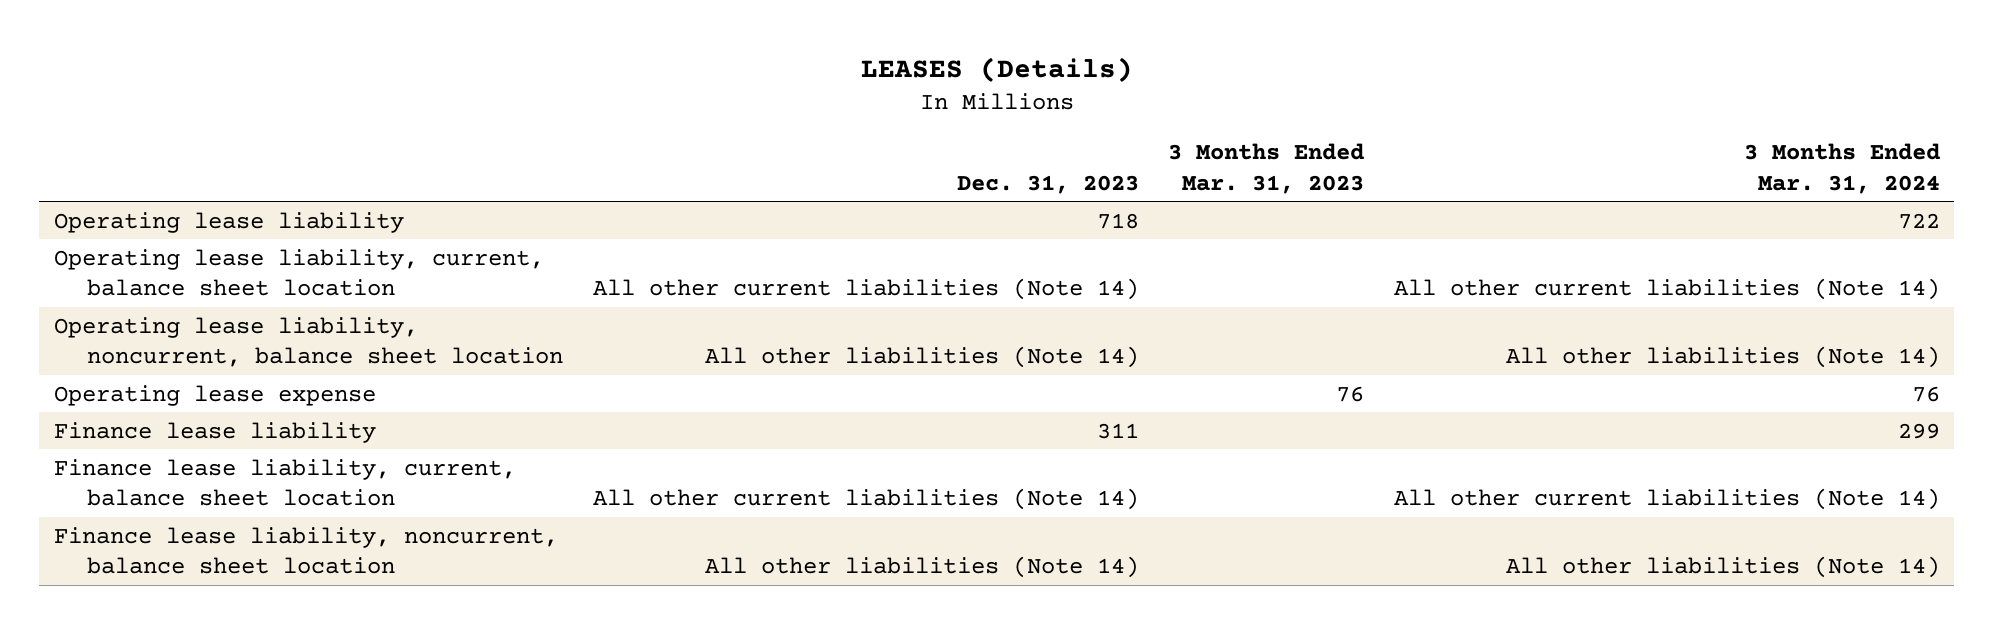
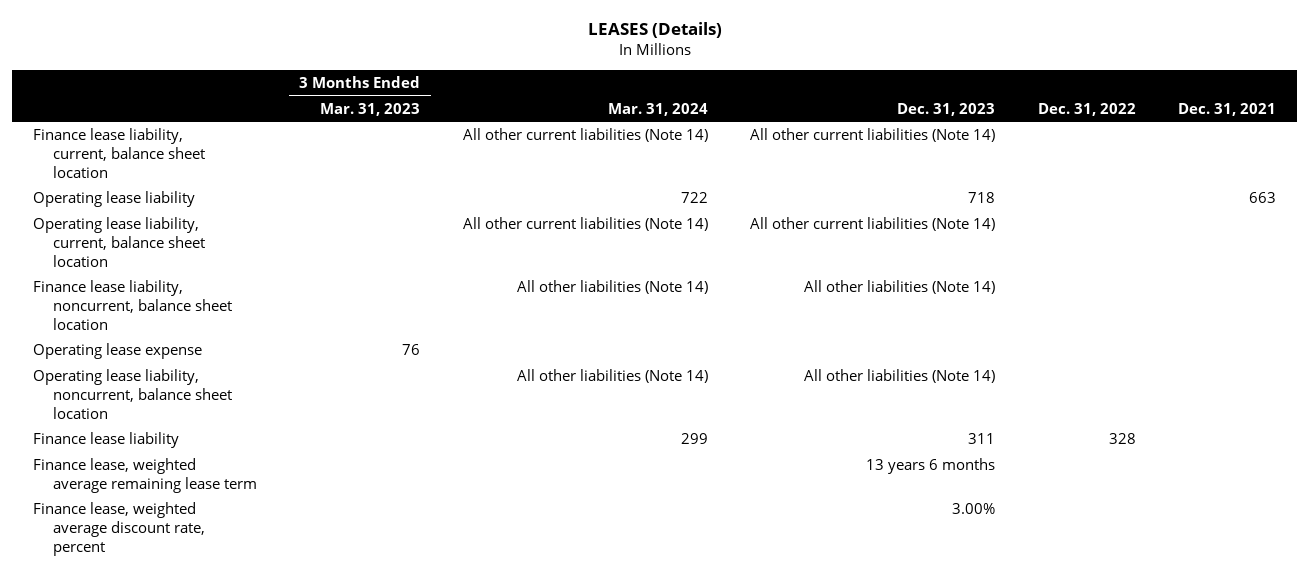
- | Dec. 31, 2023 | 3 Months Ended Mar. 31, 2023 | 3 Months Ended Mar. 31, 2024
+ | 3 Months Ended Mar. 31, 2023 | Mar. 31, 2024 | Dec. 31, 2023 | Dec. 31, 2022 | Dec. 31, 2021
moved up: Finance lease liability, current, balance sheet location | | All other current liabilities (Note 14) | All other current liabilities (Note 14) | |
moved up: Finance lease liability, noncurrent, balance sheet location | | All other liabilities (Note 14) | All other liabilities (Note 14) | |
moved down: Operating lease liability, noncurrent, balance sheet location | | All other liabilities (Note 14) | All other liabilities (Note 14) | |
+ Finance lease, weighted average remaining lease term | | | 13 years 6 months | |
+ Finance lease, weighted average discount rate, percent | | | 3.00% | |

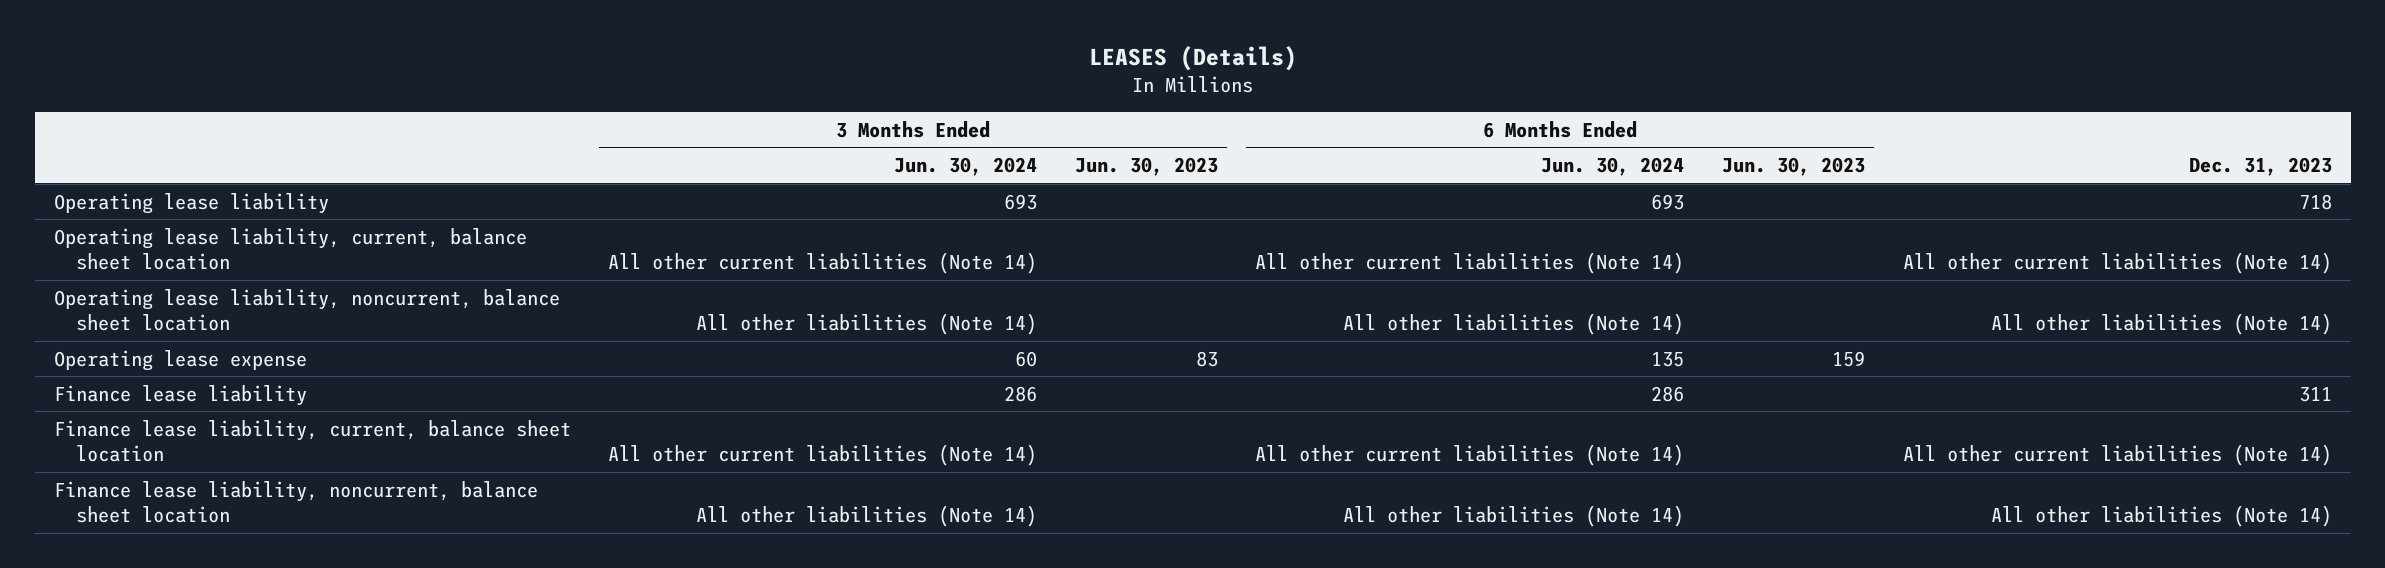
- | 3 Months Ended Mar. 31, 2023 | Mar. 31, 2024 | Dec. 31, 2023 | Dec. 31, 2022 | Dec. 31, 2021
+ | 3 Months Ended Jun. 30, 2024 | 3 Months Ended Jun. 30, 2023 | 6 Months Ended Jun. 30, 2024 | 6 Months Ended Jun. 30, 2023 | Dec. 31, 2023
moved down: Operating lease expense | 60 | 83 | 135 | 159 |
- Finance lease, weighted average remaining lease term | | | 13 years 6 months | |
- Finance lease, weighted average discount rate, percent | | | 3.00% | |
moved down: Finance lease liability, current, balance sheet location | All other current liabilities (Note 14) | | All other current liabilities (Note 14) | | All other current liabilities (Note 14)
moved down: Finance lease liability, noncurrent, balance sheet location | All other liabilities (Note 14) | | All other liabilities (Note 14) | | All other liabilities (Note 14)

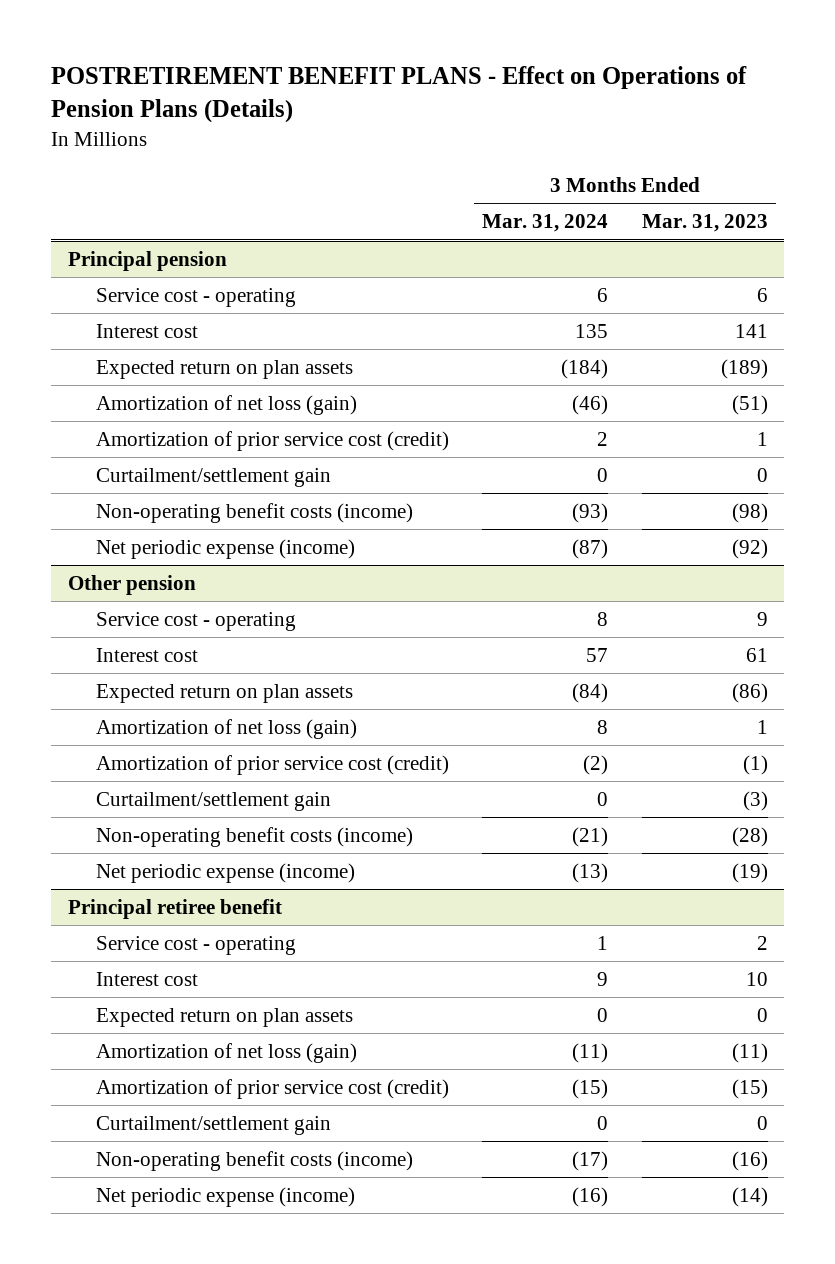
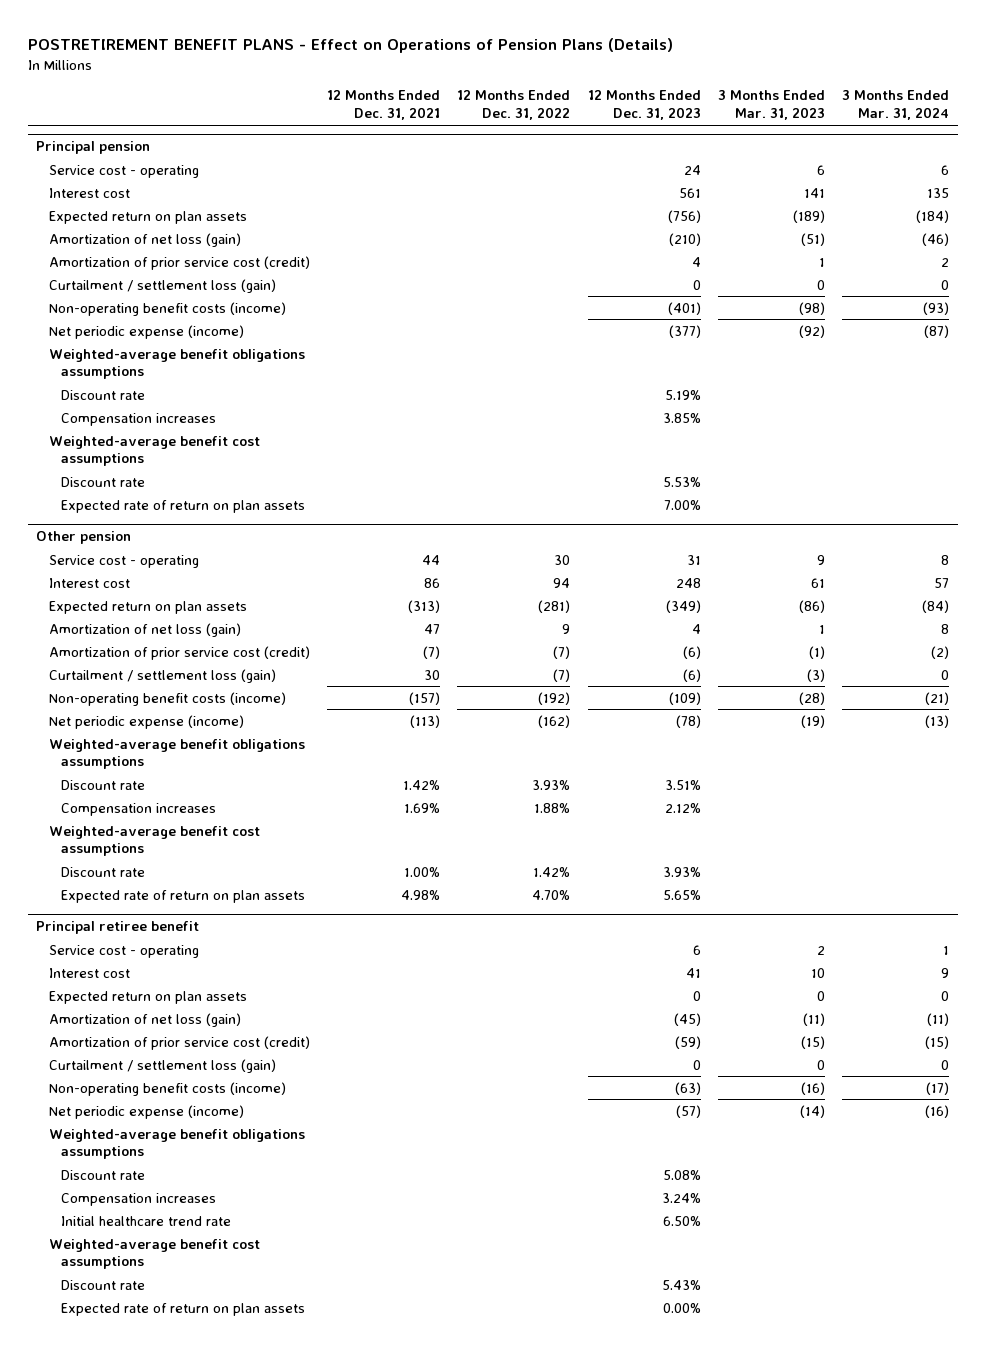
- | 3 Months Ended Mar. 31, 2024 | 3 Months Ended Mar. 31, 2023
+ | 12 Months Ended Dec. 31, 2021 | 12 Months Ended Dec. 31, 2022 | 12 Months Ended Dec. 31, 2023 | 3 Months Ended Mar. 31, 2023 | 3 Months Ended Mar. 31, 2024
@ Principal pension
- Curtailment/settlement gain | 0 | 0
+ Curtailment / settlement loss (gain) | | | 0 | 0 | 0
+ Weighted-average benefit obligations assumptions
+ Discount rate | | | 5.19% | |
+ Compensation increases | | | 3.85% | |
+ Weighted-average benefit cost assumptions
+ Discount rate | | | 5.53% | |
+ Expected rate of return on plan assets | | | 7.00% | |
@ Other pension
- Curtailment/settlement gain | 0 | (3)
+ Curtailment / settlement loss (gain) | 30 | (7) | (6) | (3) | 0
+ Weighted-average benefit obligations assumptions
+ Discount rate | 1.42% | 3.93% | 3.51% | |
+ Compensation increases | 1.69% | 1.88% | 2.12% | |
+ Weighted-average benefit cost assumptions
+ Discount rate | 1.00% | 1.42% | 3.93% | |
+ Expected rate of return on plan assets | 4.98% | 4.70% | 5.65% | |
@ Principal retiree benefit
- Curtailment/settlement gain | 0 | 0
+ Curtailment / settlement loss (gain) | | | 0 | 0 | 0
+ Weighted-average benefit obligations assumptions
+ Discount rate | | | 5.08% | |
+ Compensation increases | | | 3.24% | |
+ Initial healthcare trend rate | | | 6.50% | |
+ Weighted-average benefit cost assumptions
+ Discount rate | | | 5.43% | |
+ Expected rate of return on plan assets | | | 0.00% | |

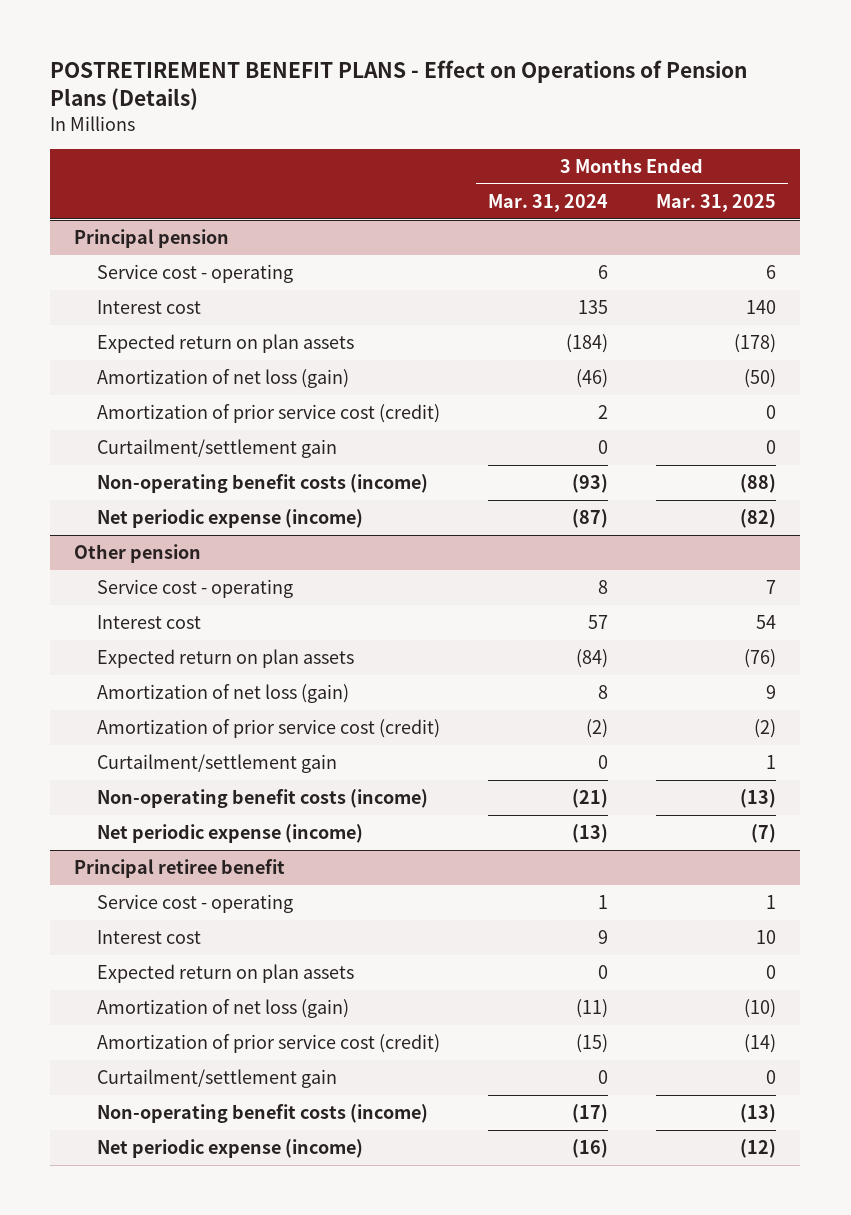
- | 12 Months Ended Dec. 31, 2021 | 12 Months Ended Dec. 31, 2022 | 12 Months Ended Dec. 31, 2023 | 3 Months Ended Mar. 31, 2023 | 3 Months Ended Mar. 31, 2024
+ | 3 Months Ended Mar. 31, 2024 | 3 Months Ended Mar. 31, 2025
@ Principal pension
- Curtailment / settlement loss (gain) | | | 0 | 0 | 0
+ Curtailment/settlement gain | 0 | 0
- Weighted-average benefit obligations assumptions
- Discount rate | | | 5.19% | |
- Compensation increases | | | 3.85% | |
- Weighted-average benefit cost assumptions
- Discount rate | | | 5.53% | |
- Expected rate of return on plan assets | | | 7.00% | |
@ Other pension
- Curtailment / settlement loss (gain) | 30 | (7) | (6) | (3) | 0
+ Curtailment/settlement gain | 0 | 1
- Weighted-average benefit obligations assumptions
- Discount rate | 1.42% | 3.93% | 3.51% | |
- Compensation increases | 1.69% | 1.88% | 2.12% | |
- Weighted-average benefit cost assumptions
- Discount rate | 1.00% | 1.42% | 3.93% | |
- Expected rate of return on plan assets | 4.98% | 4.70% | 5.65% | |
@ Principal retiree benefit
- Curtailment / settlement loss (gain) | | | 0 | 0 | 0
+ Curtailment/settlement gain | 0 | 0
- Weighted-average benefit obligations assumptions
- Discount rate | | | 5.08% | |
- Compensation increases | | | 3.24% | |
- Initial healthcare trend rate | | | 6.50% | |
- Weighted-average benefit cost assumptions
- Discount rate | | | 5.43% | |
- Expected rate of return on plan assets | | | 0.00% | |

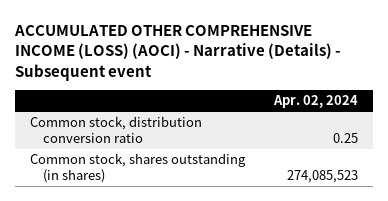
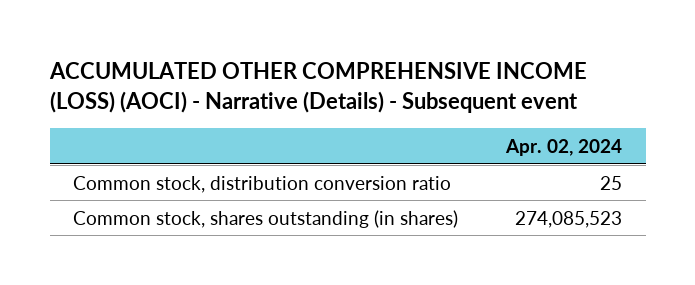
- Common stock, distribution conversion ratio | 0.25
+ Common stock, distribution conversion ratio | 25

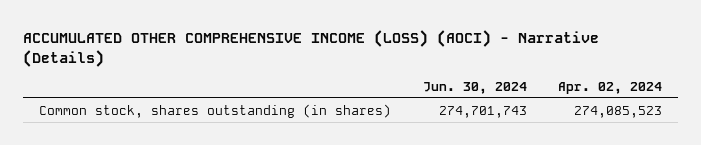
- ACCUMULATED OTHER COMPREHENSIVE INCOME (LOSS) (AOCI) - Narrative (Details) - Subsequent event
+ ACCUMULATED OTHER COMPREHENSIVE INCOME (LOSS) (AOCI) - Narrative (Details)
- | Apr. 02, 2024
+ | Jun. 30, 2024 | Apr. 02, 2024
- Common stock, distribution conversion ratio | 25

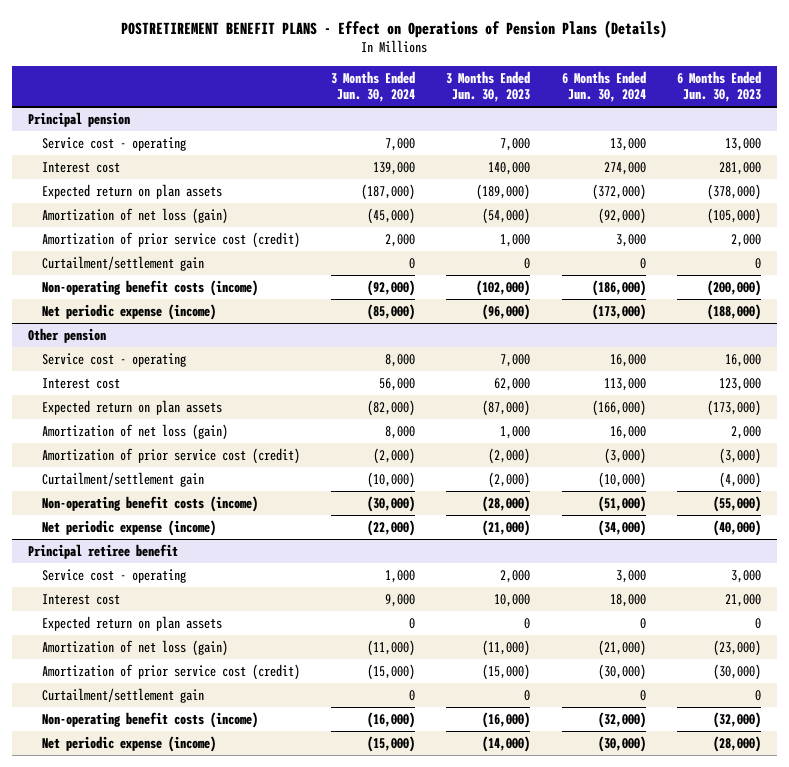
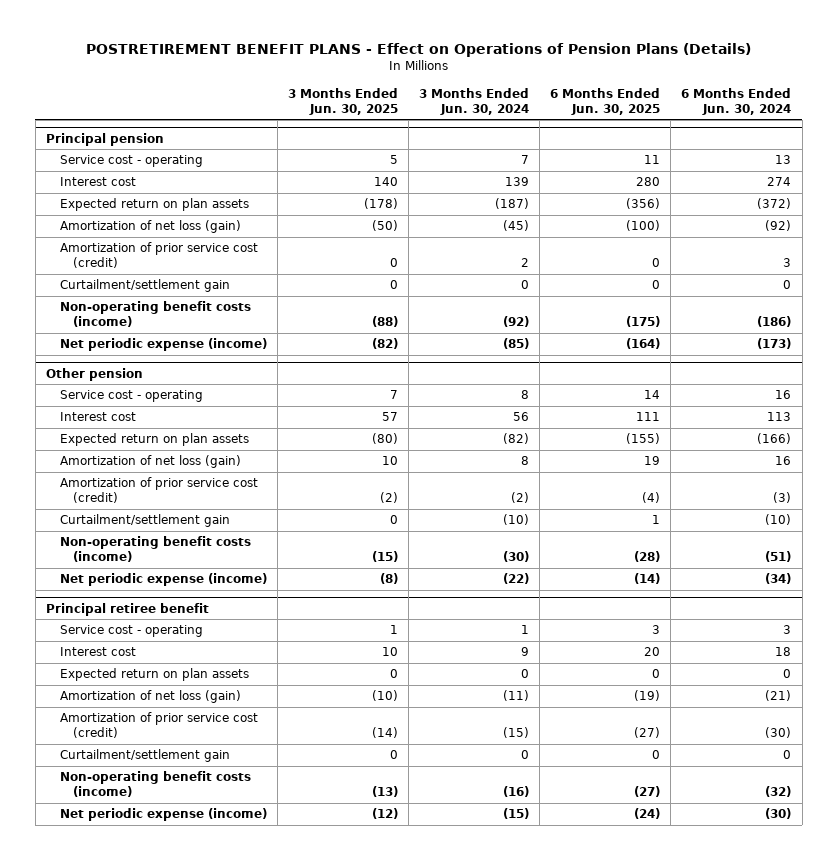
- | 3 Months Ended Jun. 30, 2024 | 3 Months Ended Jun. 30, 2023 | 6 Months Ended Jun. 30, 2024 | 6 Months Ended Jun. 30, 2023
+ | 3 Months Ended Jun. 30, 2025 | 3 Months Ended Jun. 30, 2024 | 6 Months Ended Jun. 30, 2025 | 6 Months Ended Jun. 30, 2024
@ Principal pension
- Service cost - operating | 7,000 | 7,000 | 13,000 | 13,000
- Interest cost | 139,000 | 140,000 | 274,000 | 281,000
- Expected return on plan assets | (187,000) | (189,000) | (372,000) | (378,000)
- Amortization of net loss (gain) | (45,000) | (54,000) | (92,000) | (105,000)
- Amortization of prior service cost (credit) | 2,000 | 1,000 | 3,000 | 2,000
+ Service cost - operating | 5 | 7 | 11 | 13
+ Interest cost | 140 | 139 | 280 | 274
+ Expected return on plan assets | (178) | (187) | (356) | (372)
+ Amortization of net loss (gain) | (50) | (45) | (100) | (92)
+ Amortization of prior service cost (credit) | 0 | 2 | 0 | 3
- Non-operating benefit costs (income) | (92,000) | (102,000) | (186,000) | (200,000)
- Net periodic expense (income) | (85,000) | (96,000) | (173,000) | (188,000)
+ Non-operating benefit costs (income) | (88) | (92) | (175) | (186)
+ Net periodic expense (income) | (82) | (85) | (164) | (173)
@ Other pension
- Service cost - operating | 8,000 | 7,000 | 16,000 | 16,000
- Interest cost | 56,000 | 62,000 | 113,000 | 123,000
- Expected return on plan assets | (82,000) | (87,000) | (166,000) | (173,000)
- Amortization of net loss (gain) | 8,000 | 1,000 | 16,000 | 2,000
- Amortization of prior service cost (credit) | (2,000) | (2,000) | (3,000) | (3,000)
- Curtailment/settlement gain | (10,000) | (2,000) | (10,000) | (4,000)
- Non-operating benefit costs (income) | (30,000) | (28,000) | (51,000) | (55,000)
- Net periodic expense (income) | (22,000) | (21,000) | (34,000) | (40,000)
+ Service cost - operating | 7 | 8 | 14 | 16
+ Interest cost | 57 | 56 | 111 | 113
+ Expected return on plan assets | (80) | (82) | (155) | (166)
+ Amortization of net loss (gain) | 10 | 8 | 19 | 16
+ Amortization of prior service cost (credit) | (2) | (2) | (4) | (3)
+ Curtailment/settlement gain | 0 | (10) | 1 | (10)
+ Non-operating benefit costs (income) | (15) | (30) | (28) | (51)
+ Net periodic expense (income) | (8) | (22) | (14) | (34)
@ Principal retiree benefit
- Service cost - operating | 1,000 | 2,000 | 3,000 | 3,000
- Interest cost | 9,000 | 10,000 | 18,000 | 21,000
+ Service cost - operating | 1 | 1 | 3 | 3
+ Interest cost | 10 | 9 | 20 | 18
- Amortization of net loss (gain) | (11,000) | (11,000) | (21,000) | (23,000)
- Amortization of prior service cost (credit) | (15,000) | (15,000) | (30,000) | (30,000)
+ Amortization of net loss (gain) | (10) | (11) | (19) | (21)
+ Amortization of prior service cost (credit) | (14) | (15) | (27) | (30)
- Non-operating benefit costs (income) | (16,000) | (16,000) | (32,000) | (32,000)
- Net periodic expense (income) | (15,000) | (14,000) | (30,000) | (28,000)
+ Non-operating benefit costs (income) | (13) | (16) | (27) | (32)
+ Net periodic expense (income) | (12) | (15) | (24) | (30)

